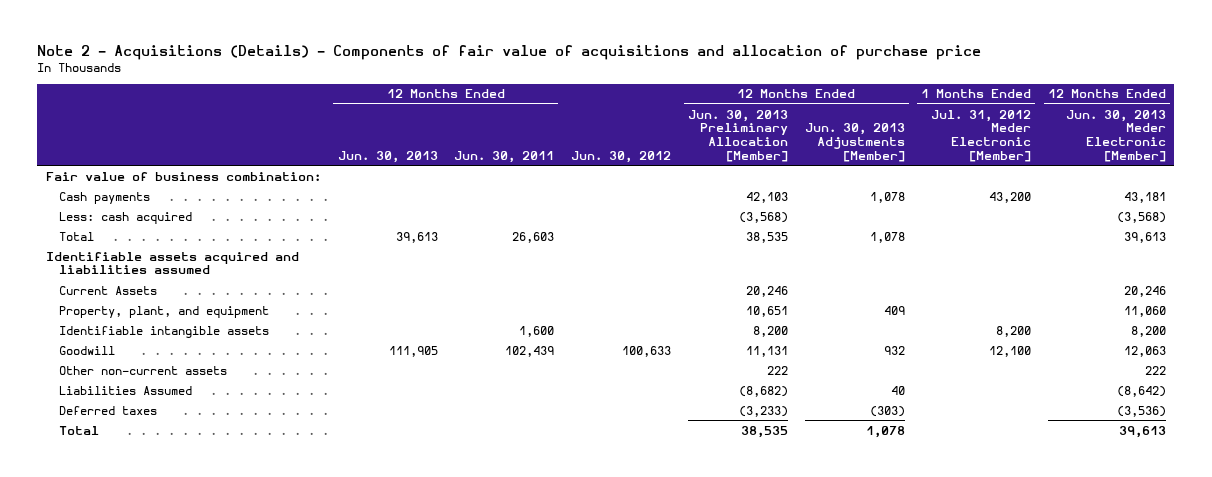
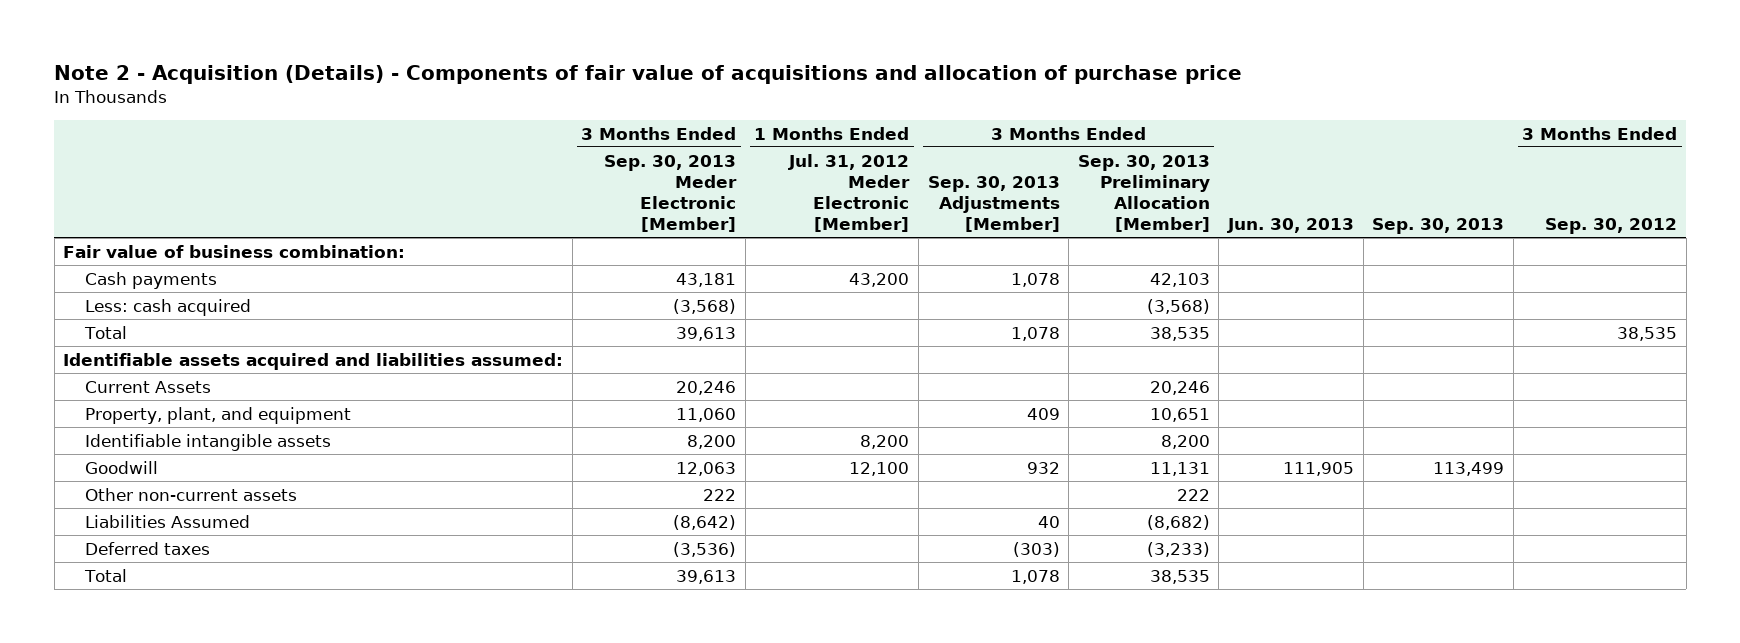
- Note 2 - Acquisitions (Details) - Components of fair value of acquisitions and allocation of purchase price
+ Note 2 - Acquisition (Details) - Components of fair value of acquisitions and allocation of purchase price
- | 12 Months Ended Jun. 30, 2013 | 12 Months Ended Jun. 30, 2011 | Jun. 30, 2012 | 12 Months Ended Jun. 30, 2013 Preliminary Allocation [Member] | 12 Months Ended Jun. 30, 2013 Adjustments [Member] | 1 Months Ended Jul. 31, 2012 Meder Electronic [Member] | 12 Months Ended Jun. 30, 2013 Meder Electronic [Member]
+ | 3 Months Ended Sep. 30, 2013 Meder Electronic [Member] | 1 Months Ended Jul. 31, 2012 Meder Electronic [Member] | 3 Months Ended Sep. 30, 2013 Adjustments [Member] | 3 Months Ended Sep. 30, 2013 Preliminary Allocation [Member] | Jun. 30, 2013 | Sep. 30, 2013 | 3 Months Ended Sep. 30, 2012
- Identifiable assets acquired and liabilities assumed
+ Identifiable assets acquired and liabilities assumed:

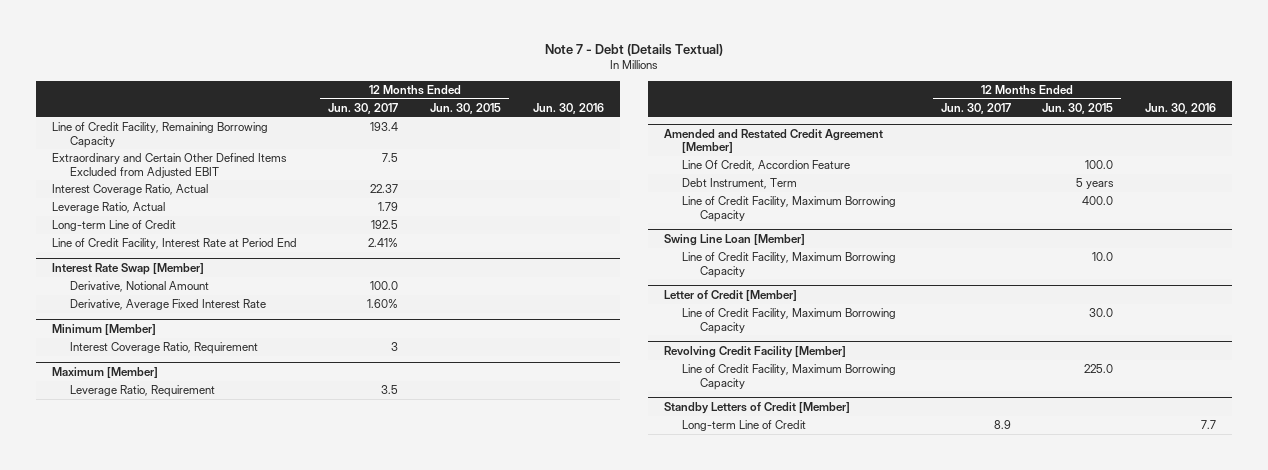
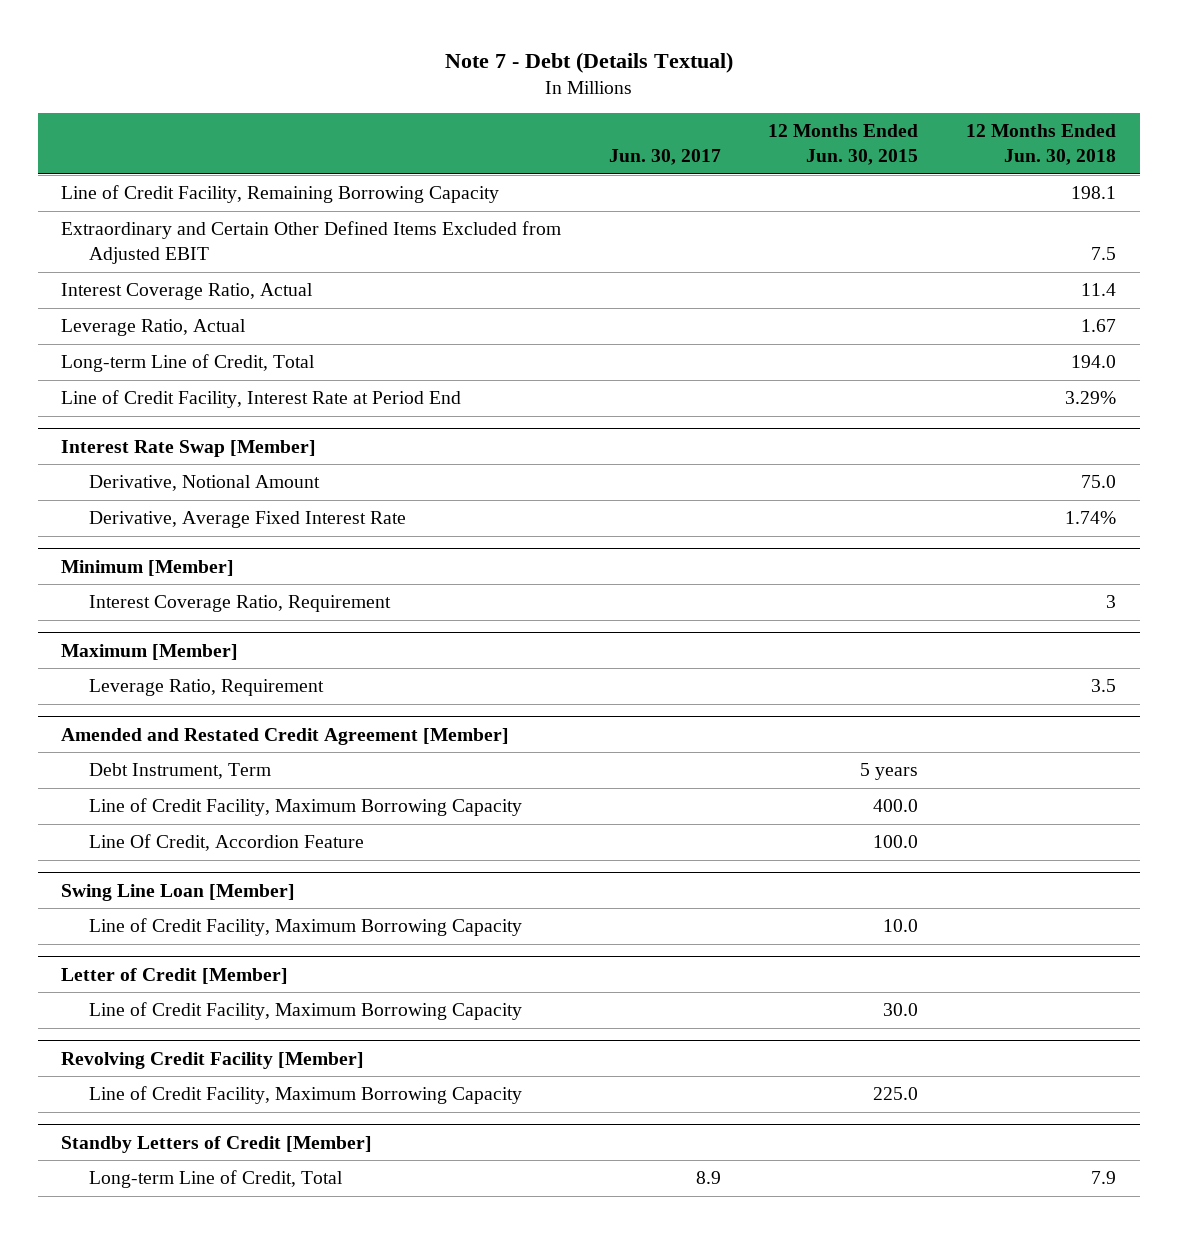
- | 12 Months Ended Jun. 30, 2017 | 12 Months Ended Jun. 30, 2015 | Jun. 30, 2016
+ | Jun. 30, 2017 | 12 Months Ended Jun. 30, 2015 | 12 Months Ended Jun. 30, 2018
- Long-term Line of Credit | 192.5 | |
+ Long-term Line of Credit, Total | | | 194.0
@ Amended and Restated Credit Agreement [Member]
moved down: Line Of Credit, Accordion Feature | | 100.0 |
@ Standby Letters of Credit [Member]
- Long-term Line of Credit | 8.9 | | 7.7
+ Long-term Line of Credit, Total | 8.9 | | 7.9

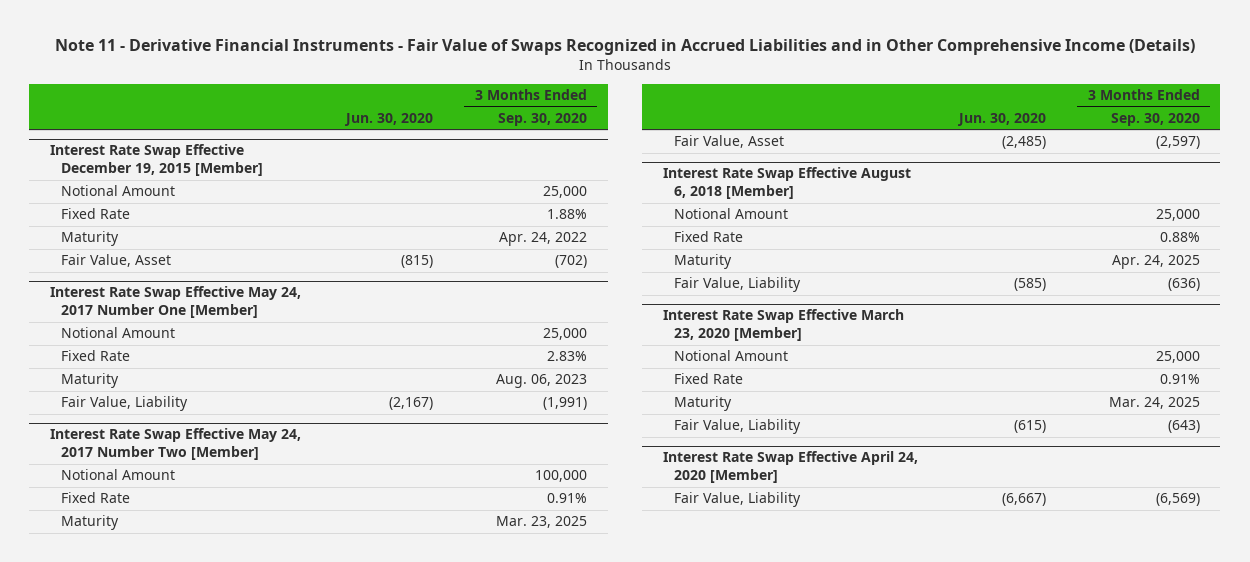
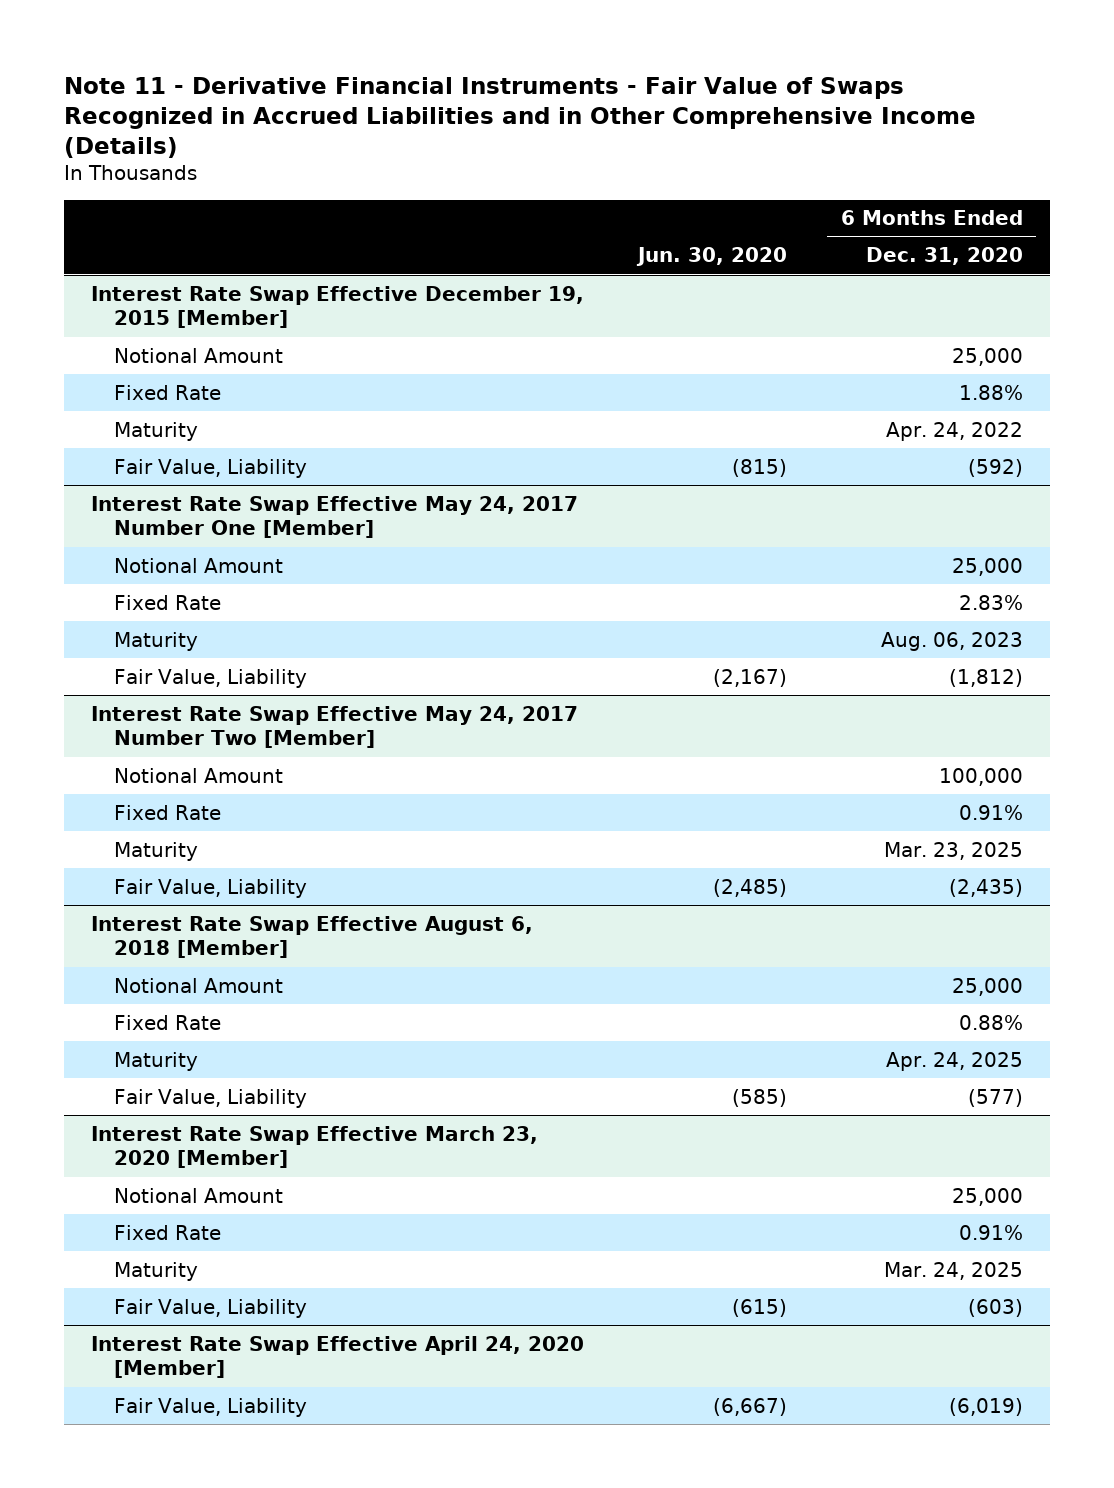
- | Jun. 30, 2020 | 3 Months Ended Sep. 30, 2020
+ | Jun. 30, 2020 | 6 Months Ended Dec. 31, 2020
@ Interest Rate Swap Effective December 19, 2015 [Member]
- Fair Value, Asset | (815) | (702)
+ Fair Value, Liability | (815) | (592)
@ Interest Rate Swap Effective May 24, 2017 Number Two [Member]
- Fair Value, Asset | (2,485) | (2,597)
+ Fair Value, Liability | (2,485) | (2,435)

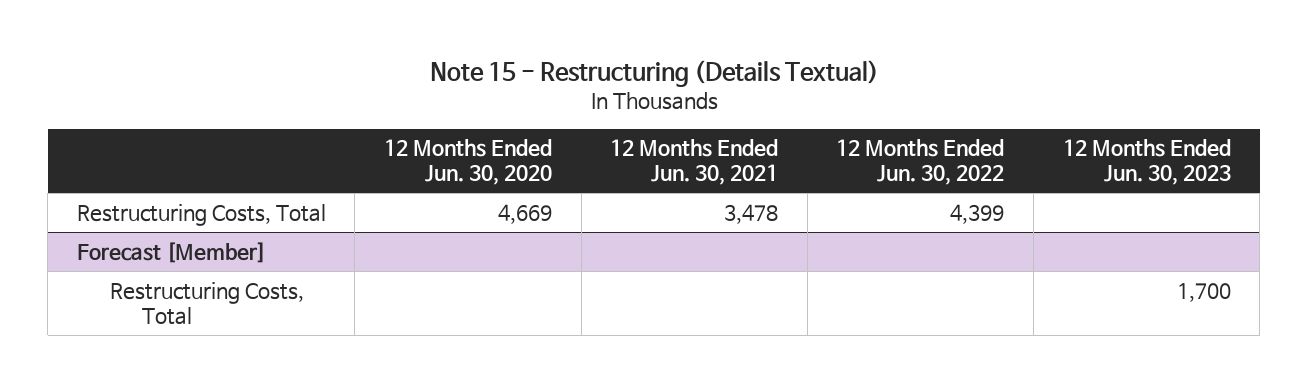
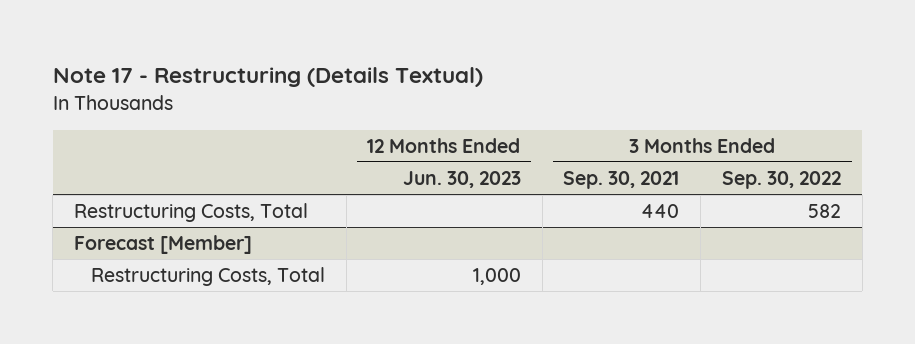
- Note 15 - Restructuring (Details Textual)
+ Note 17 - Restructuring (Details Textual)
- | 12 Months Ended Jun. 30, 2020 | 12 Months Ended Jun. 30, 2021 | 12 Months Ended Jun. 30, 2022 | 12 Months Ended Jun. 30, 2023
+ | 12 Months Ended Jun. 30, 2023 | 3 Months Ended Sep. 30, 2021 | 3 Months Ended Sep. 30, 2022
@ Forecast [Member]
- Restructuring Costs, Total | | | | 1,700
+ Restructuring Costs, Total | 1,000 | |

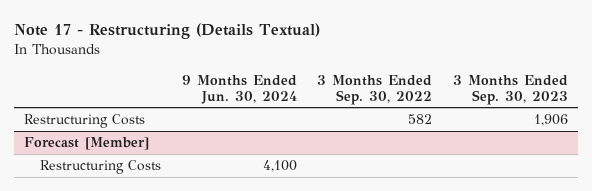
- | 12 Months Ended Jun. 30, 2023 | 3 Months Ended Sep. 30, 2021 | 3 Months Ended Sep. 30, 2022
+ | 9 Months Ended Jun. 30, 2024 | 3 Months Ended Sep. 30, 2022 | 3 Months Ended Sep. 30, 2023
- Restructuring Costs, Total | | 440 | 582
+ Restructuring Costs | | 582 | 1,906
@ Forecast [Member]
- Restructuring Costs, Total | 1,000 | |
+ Restructuring Costs | 4,100 | |

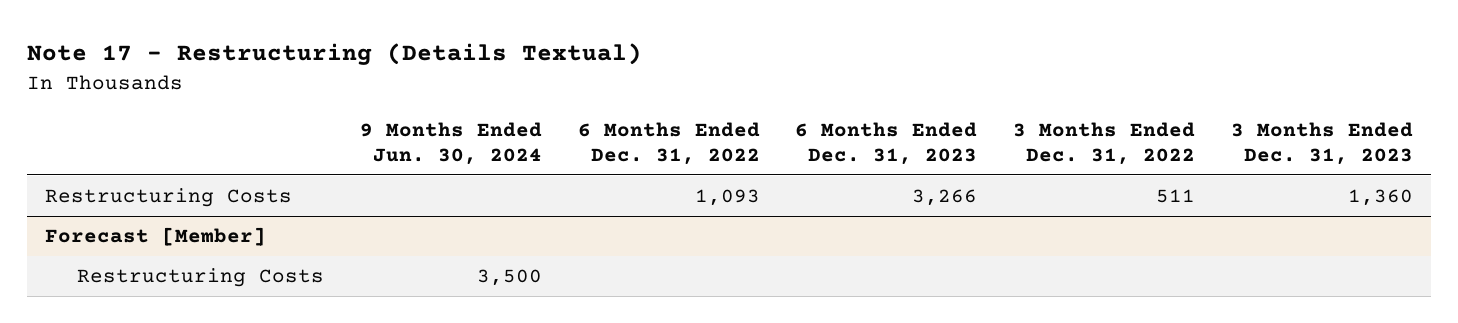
- | 9 Months Ended Jun. 30, 2024 | 3 Months Ended Sep. 30, 2022 | 3 Months Ended Sep. 30, 2023
+ | 9 Months Ended Jun. 30, 2024 | 6 Months Ended Dec. 31, 2022 | 6 Months Ended Dec. 31, 2023 | 3 Months Ended Dec. 31, 2022 | 3 Months Ended Dec. 31, 2023
@ Forecast [Member]
- Restructuring Costs | 4,100 | |
+ Restructuring Costs | 3,500 | | | |

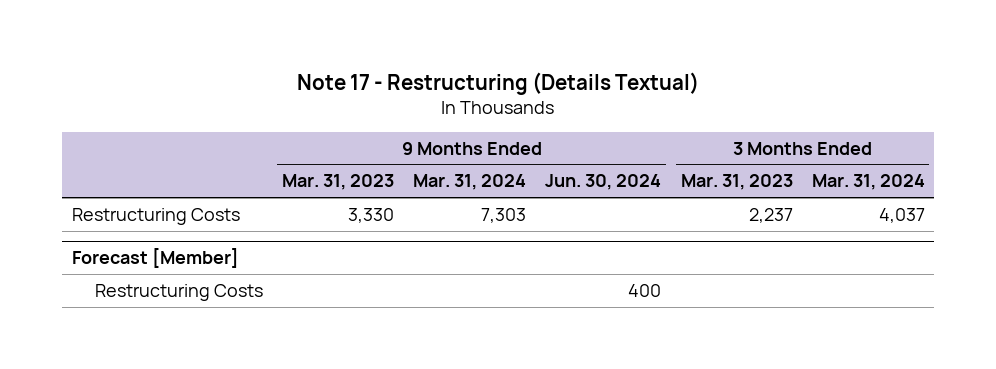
- | 9 Months Ended Jun. 30, 2024 | 6 Months Ended Dec. 31, 2022 | 6 Months Ended Dec. 31, 2023 | 3 Months Ended Dec. 31, 2022 | 3 Months Ended Dec. 31, 2023
+ | 9 Months Ended Mar. 31, 2023 | 9 Months Ended Mar. 31, 2024 | 9 Months Ended Jun. 30, 2024 | 3 Months Ended Mar. 31, 2023 | 3 Months Ended Mar. 31, 2024
@ Forecast [Member]
- Restructuring Costs | 3,500 | | | |
+ Restructuring Costs | | | 400 | |

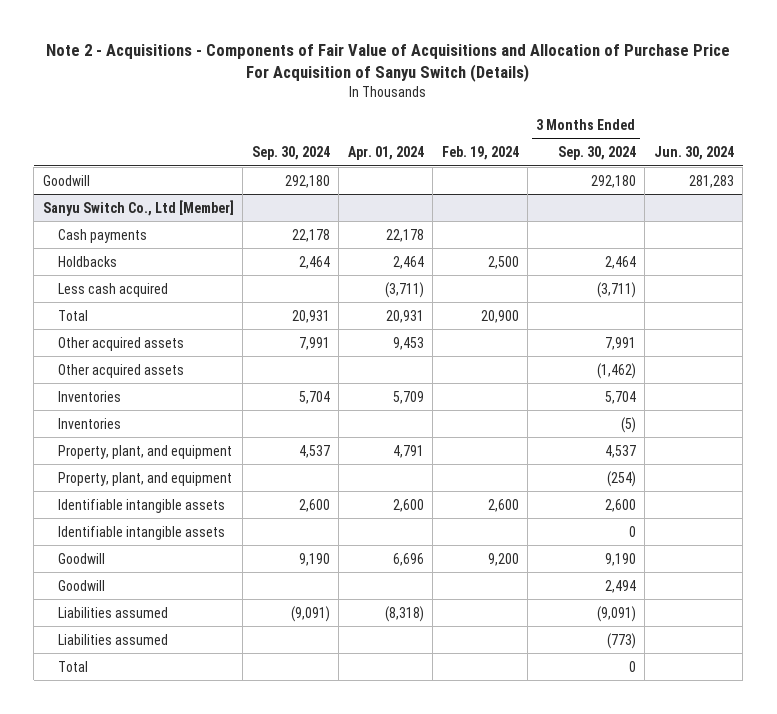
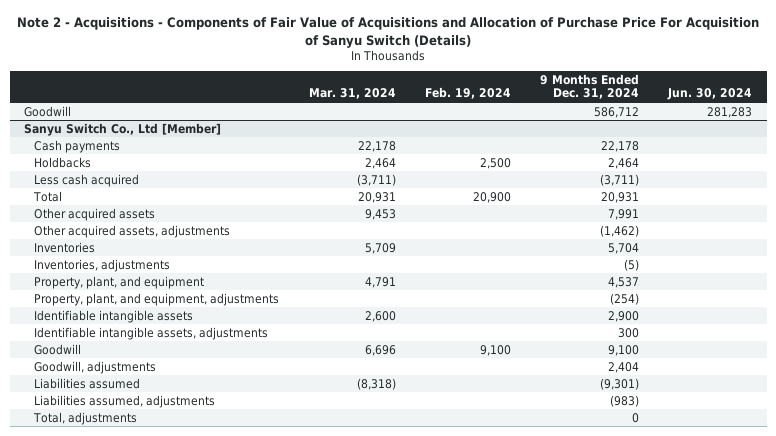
- | Sep. 30, 2024 | Apr. 01, 2024 | Feb. 19, 2024 | 3 Months Ended Sep. 30, 2024 | Jun. 30, 2024
+ | Mar. 31, 2024 | Feb. 19, 2024 | 9 Months Ended Dec. 31, 2024 | Jun. 30, 2024
@ Sanyu Switch Co., Ltd [Member]
- Other acquired assets | | | | (1,462) |
- Inventories | 5,704 | 5,709 | | 5,704 |
+ Other acquired assets, adjustments | | | (1,462) |
- Property, plant, and equipment | 4,537 | 4,791 | | 4,537 |
+ Inventories, adjustments | | | (5) |
- Identifiable intangible assets | 2,600 | 2,600 | 2,600 | 2,600 |
+ Property, plant, and equipment, adjustments | | | (254) |
- Goodwill | 9,190 | 6,696 | 9,200 | 9,190 |
- Goodwill | | | | 2,494 |
- Liabilities assumed | (9,091) | (8,318) | | (9,091) |
+ Identifiable intangible assets, adjustments | | | 300 |
+ Goodwill | 6,696 | 9,100 | 9,100 |
+ Goodwill, adjustments | | | 2,404 |
- Total | | | | 0 |
+ Liabilities assumed, adjustments | | | (983) |
+ Total, adjustments | | | 0 |

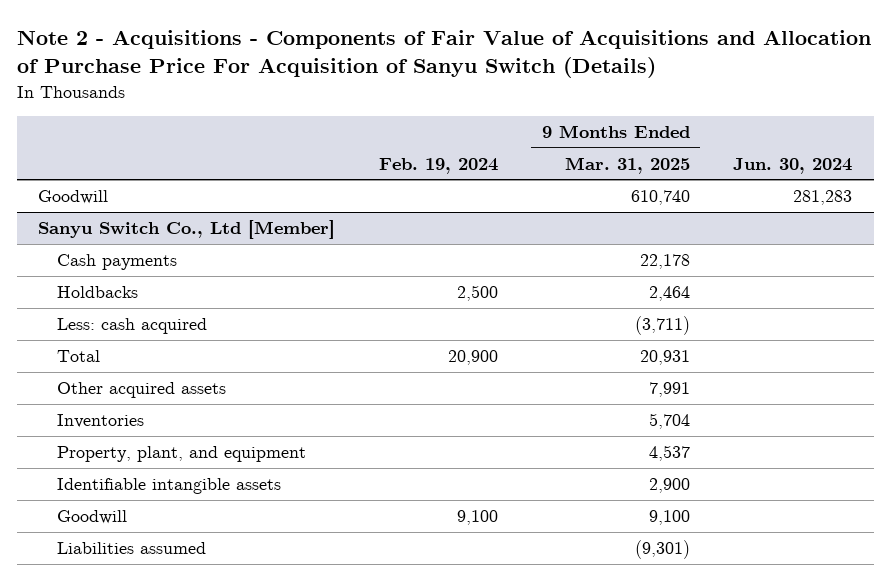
- | Mar. 31, 2024 | Feb. 19, 2024 | 9 Months Ended Dec. 31, 2024 | Jun. 30, 2024
+ | Feb. 19, 2024 | 9 Months Ended Mar. 31, 2025 | Jun. 30, 2024
@ Sanyu Switch Co., Ltd [Member]
- Less cash acquired | (3,711) | | (3,711) |
+ Less: cash acquired | | (3,711) |
- Other acquired assets, adjustments | | | (1,462) |
- Inventories, adjustments | | | (5) |
- Property, plant, and equipment, adjustments | | | (254) |
- Identifiable intangible assets, adjustments | | | 300 |
- Goodwill, adjustments | | | 2,404 |
- Liabilities assumed, adjustments | | | (983) |
- Total, adjustments | | | 0 |

